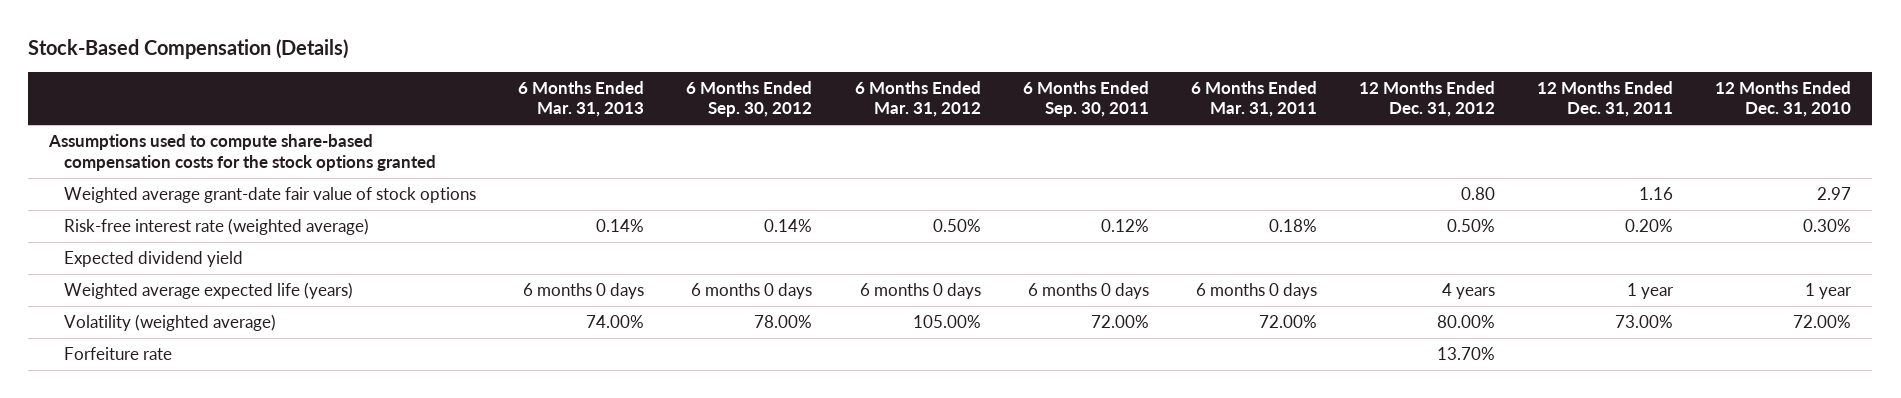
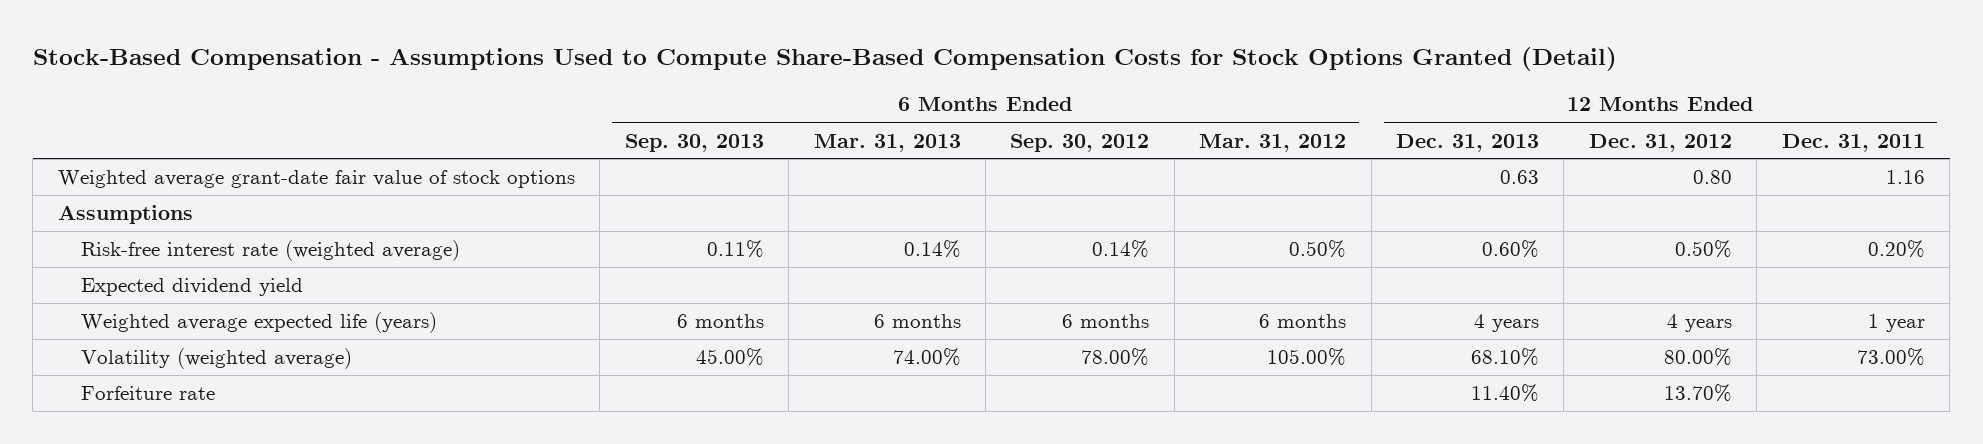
- Stock-Based Compensation (Details)
+ Stock-Based Compensation - Assumptions Used to Compute Share-Based Compensation Costs for Stock Options Granted (Detail)
- | 6 Months Ended Mar. 31, 2013 | 6 Months Ended Sep. 30, 2012 | 6 Months Ended Mar. 31, 2012 | 6 Months Ended Sep. 30, 2011 | 6 Months Ended Mar. 31, 2011 | 12 Months Ended Dec. 31, 2012 | 12 Months Ended Dec. 31, 2011 | 12 Months Ended Dec. 31, 2010
+ | 6 Months Ended Sep. 30, 2013 | 6 Months Ended Mar. 31, 2013 | 6 Months Ended Sep. 30, 2012 | 6 Months Ended Mar. 31, 2012 | 12 Months Ended Dec. 31, 2013 | 12 Months Ended Dec. 31, 2012 | 12 Months Ended Dec. 31, 2011
- Assumptions used to compute share-based compensation costs for the stock options granted
+ Assumptions
- Weighted average expected life (years) | 6 months 0 days | 6 months 0 days | 6 months 0 days | 6 months 0 days | 6 months 0 days | 4 years | 1 year | 1 year
+ Weighted average expected life (years) | 6 months | 6 months | 6 months | 6 months | 4 years | 4 years | 1 year

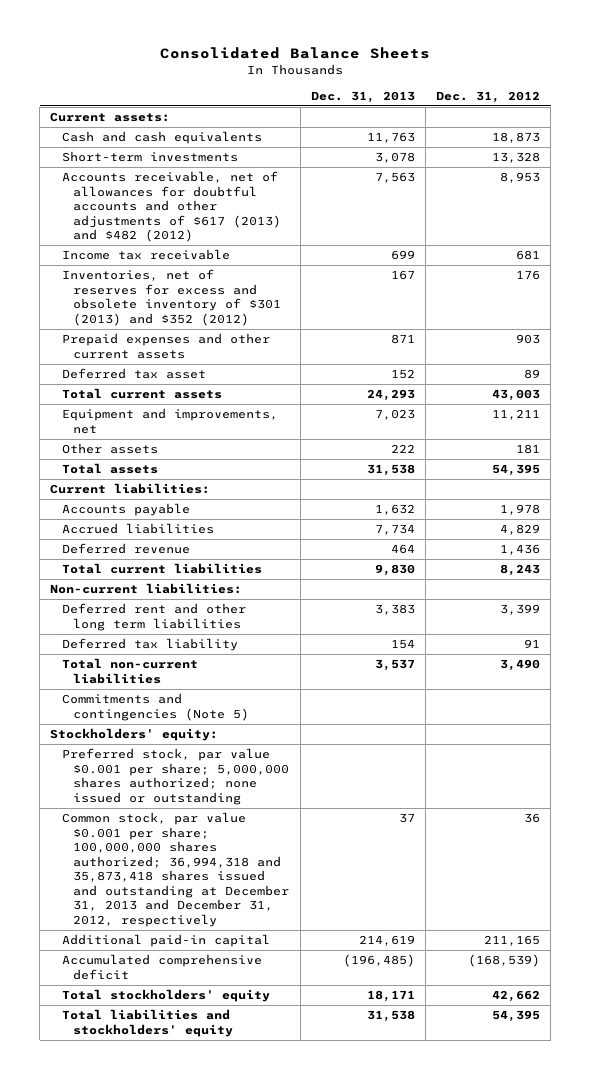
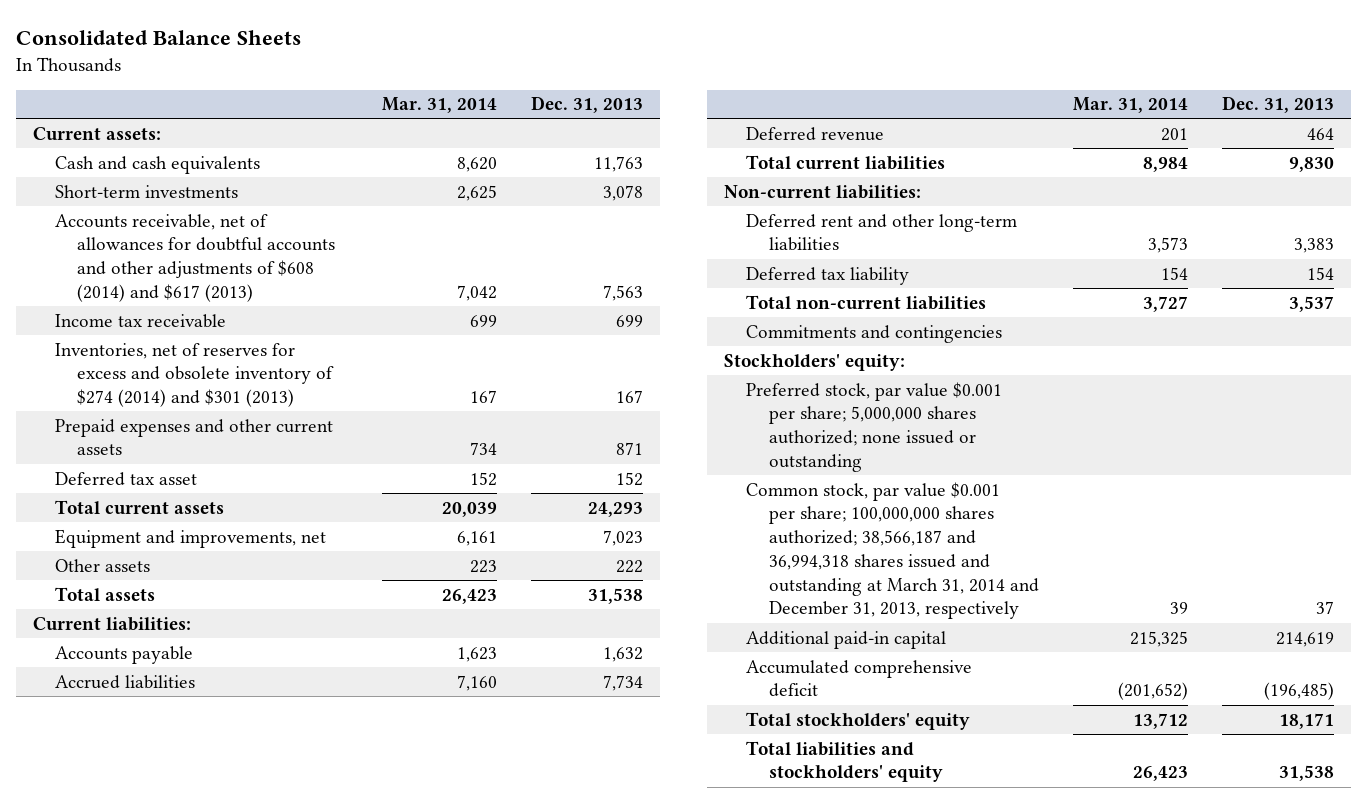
- | Dec. 31, 2013 | Dec. 31, 2012
+ | Mar. 31, 2014 | Dec. 31, 2013
- Accounts receivable, net of allowances for doubtful accounts and other adjustments of $617 (2013) and $482 (2012) | 7,563 | 8,953
+ Accounts receivable, net of allowances for doubtful accounts and other adjustments of $608 (2014) and $617 (2013) | 7,042 | 7,563
- Inventories, net of reserves for excess and obsolete inventory of $301 (2013) and $352 (2012) | 167 | 176
+ Inventories, net of reserves for excess and obsolete inventory of $274 (2014) and $301 (2013) | 167 | 167
- Deferred rent and other long term liabilities | 3,383 | 3,399
+ Deferred rent and other long-term liabilities | 3,573 | 3,383
- Commitments and contingencies (Note 5)
+ Commitments and contingencies
- Common stock, par value $0.001 per share; 100,000,000 shares authorized; 36,994,318 and 35,873,418 shares issued and outstanding at December 31, 2013 and December 31, 2012, respectively | 37 | 36
+ Common stock, par value $0.001 per share; 100,000,000 shares authorized; 38,566,187 and 36,994,318 shares issued and outstanding at March 31, 2014 and December 31, 2013, respectively | 39 | 37

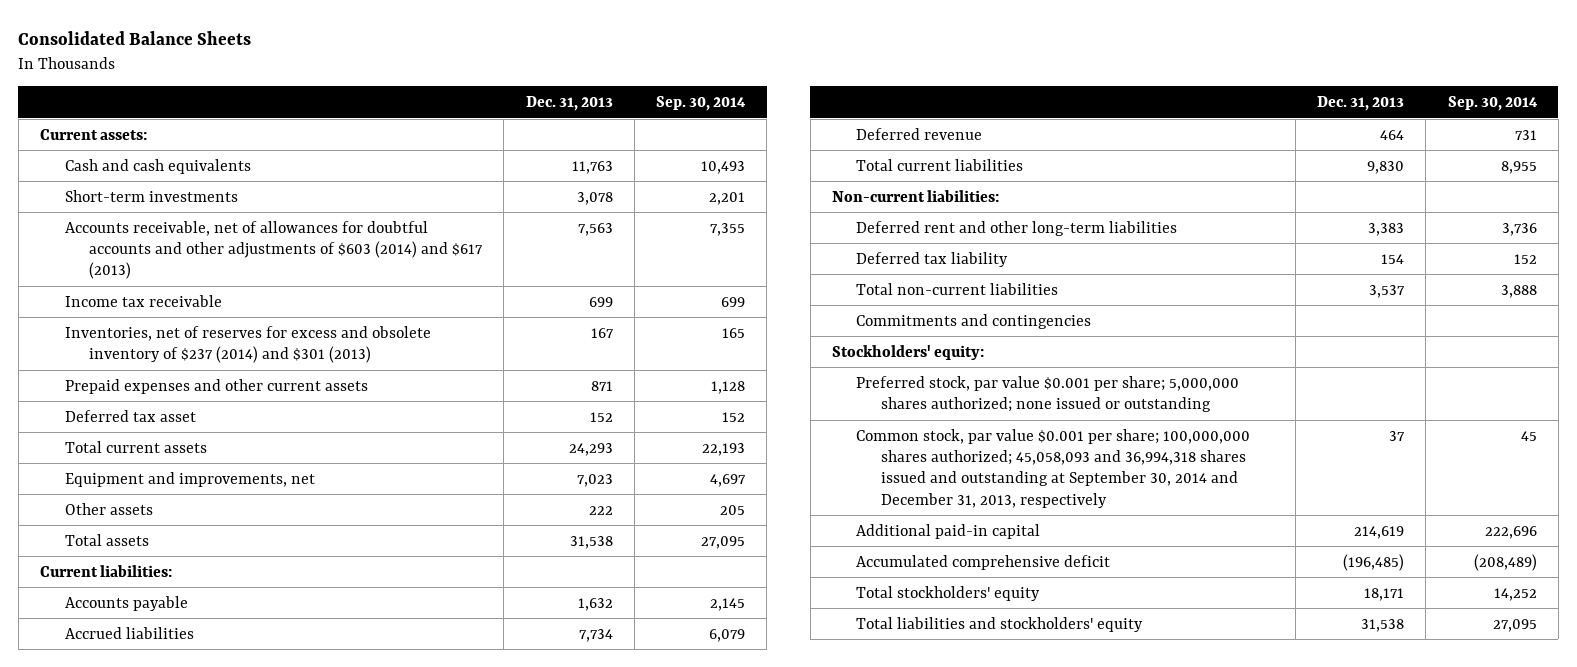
- | Mar. 31, 2014 | Dec. 31, 2013
+ | Dec. 31, 2013 | Sep. 30, 2014
- Accounts receivable, net of allowances for doubtful accounts and other adjustments of $608 (2014) and $617 (2013) | 7,042 | 7,563
+ Accounts receivable, net of allowances for doubtful accounts and other adjustments of $603 (2014) and $617 (2013) | 7,563 | 7,355
- Inventories, net of reserves for excess and obsolete inventory of $274 (2014) and $301 (2013) | 167 | 167
+ Inventories, net of reserves for excess and obsolete inventory of $237 (2014) and $301 (2013) | 167 | 165
- Common stock, par value $0.001 per share; 100,000,000 shares authorized; 38,566,187 and 36,994,318 shares issued and outstanding at March 31, 2014 and December 31, 2013, respectively | 39 | 37
+ Common stock, par value $0.001 per share; 100,000,000 shares authorized; 45,058,093 and 36,994,318 shares issued and outstanding at September 30, 2014 and December 31, 2013, respectively | 37 | 45

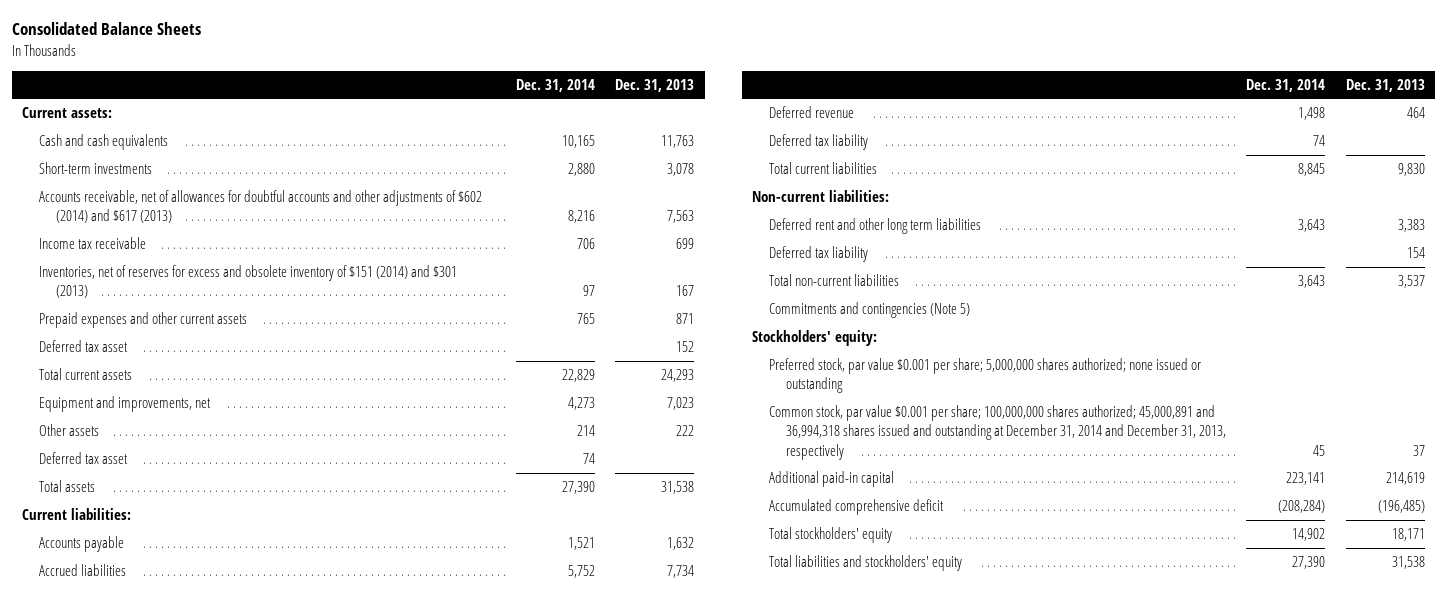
- | Dec. 31, 2013 | Sep. 30, 2014
+ | Dec. 31, 2014 | Dec. 31, 2013
- Accounts receivable, net of allowances for doubtful accounts and other adjustments of $603 (2014) and $617 (2013) | 7,563 | 7,355
+ Accounts receivable, net of allowances for doubtful accounts and other adjustments of $602 (2014) and $617 (2013) | 8,216 | 7,563
- Inventories, net of reserves for excess and obsolete inventory of $237 (2014) and $301 (2013) | 167 | 165
+ Inventories, net of reserves for excess and obsolete inventory of $151 (2014) and $301 (2013) | 97 | 167
+ Deferred tax asset | 74 |
+ Deferred tax liability | 74 |
- Deferred rent and other long-term liabilities | 3,383 | 3,736
+ Deferred rent and other long term liabilities | 3,643 | 3,383
- Commitments and contingencies
+ Commitments and contingencies (Note 5)
- Common stock, par value $0.001 per share; 100,000,000 shares authorized; 45,058,093 and 36,994,318 shares issued and outstanding at September 30, 2014 and December 31, 2013, respectively | 37 | 45
+ Common stock, par value $0.001 per share; 100,000,000 shares authorized; 45,000,891 and 36,994,318 shares issued and outstanding at December 31, 2014 and December 31, 2013, respectively | 45 | 37

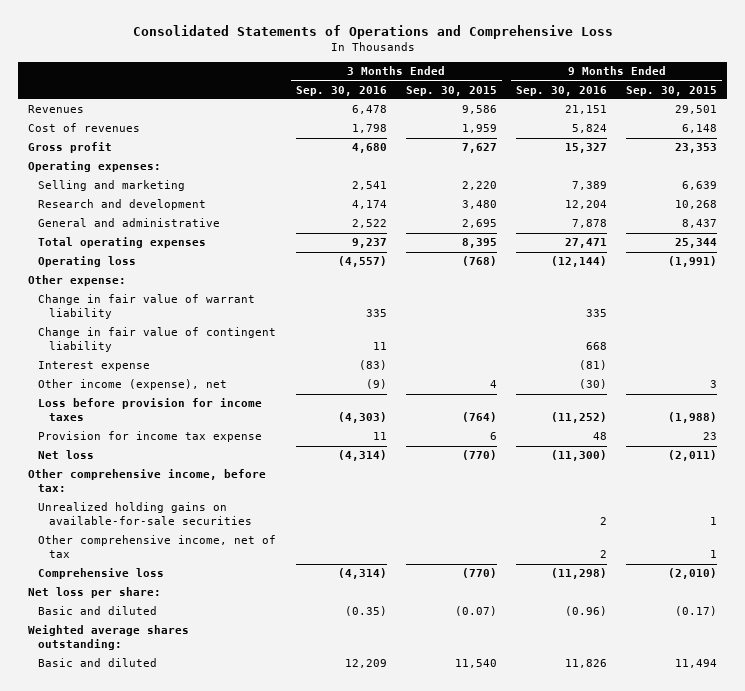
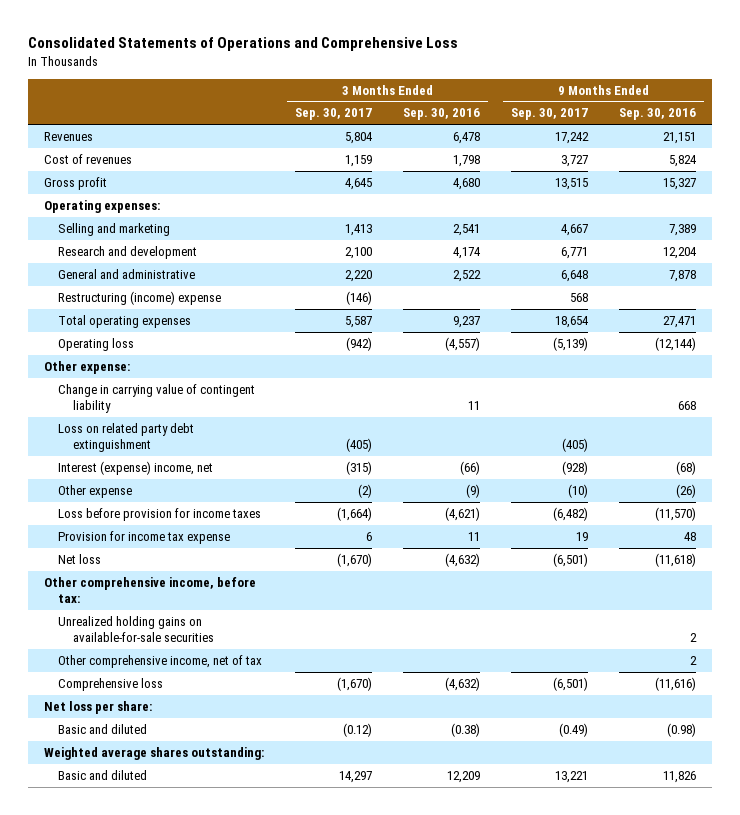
- | 3 Months Ended Sep. 30, 2016 | 3 Months Ended Sep. 30, 2015 | 9 Months Ended Sep. 30, 2016 | 9 Months Ended Sep. 30, 2015
+ | 3 Months Ended Sep. 30, 2017 | 3 Months Ended Sep. 30, 2016 | 9 Months Ended Sep. 30, 2017 | 9 Months Ended Sep. 30, 2016
+ Restructuring (income) expense | (146) | | 568 |
- Change in fair value of warrant liability | 335 | | 335 |
- Change in fair value of contingent liability | 11 | | 668 |
- Interest expense | (83) | | (81) |
- Other income (expense), net | (9) | 4 | (30) | 3
- Loss before provision for income taxes | (4,303) | (764) | (11,252) | (1,988)
+ Change in carrying value of contingent liability | | 11 | | 668
+ Loss on related party debt extinguishment | (405) | | (405) |
+ Interest (expense) income, net | (315) | (66) | (928) | (68)
+ Other expense | (2) | (9) | (10) | (26)
+ Loss before provision for income taxes | (1,664) | (4,621) | (6,482) | (11,570)
- Net loss | (4,314) | (770) | (11,300) | (2,011)
+ Net loss | (1,670) | (4,632) | (6,501) | (11,618)
- Comprehensive loss | (4,314) | (770) | (11,298) | (2,010)
+ Comprehensive loss | (1,670) | (4,632) | (6,501) | (11,616)
- Basic and diluted | (0.35) | (0.07) | (0.96) | (0.17)
+ Basic and diluted | (0.12) | (0.38) | (0.49) | (0.98)

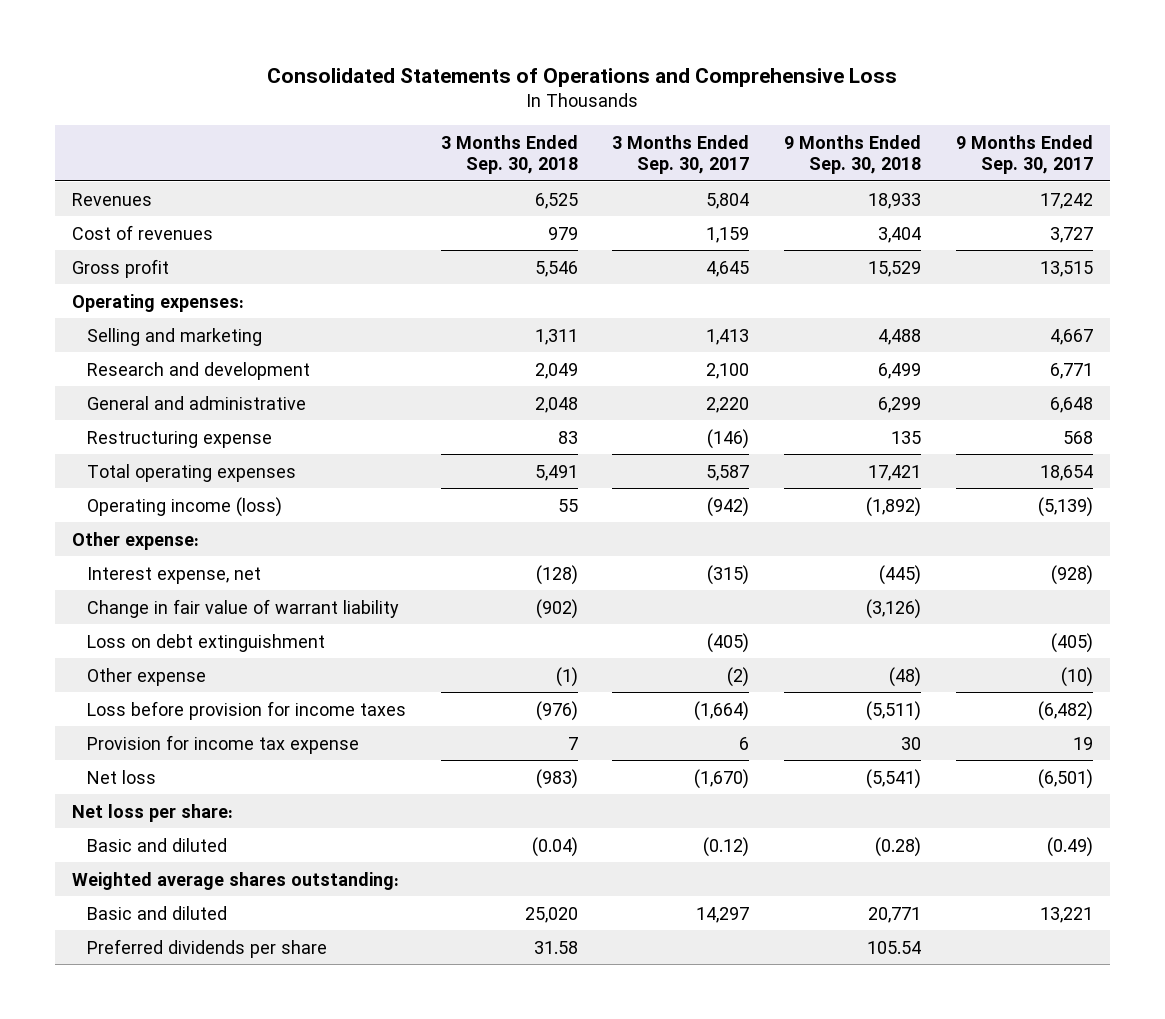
- | 3 Months Ended Sep. 30, 2017 | 3 Months Ended Sep. 30, 2016 | 9 Months Ended Sep. 30, 2017 | 9 Months Ended Sep. 30, 2016
+ | 3 Months Ended Sep. 30, 2018 | 3 Months Ended Sep. 30, 2017 | 9 Months Ended Sep. 30, 2018 | 9 Months Ended Sep. 30, 2017
- Restructuring (income) expense | (146) | | 568 |
+ Restructuring expense | 83 | (146) | 135 | 568
- Operating loss | (942) | (4,557) | (5,139) | (12,144)
+ Operating income (loss) | 55 | (942) | (1,892) | (5,139)
- Change in carrying value of contingent liability | | 11 | | 668
- Loss on related party debt extinguishment | (405) | | (405) |
- Interest (expense) income, net | (315) | (66) | (928) | (68)
+ Interest expense, net | (128) | (315) | (445) | (928)
+ Change in fair value of warrant liability | (902) | | (3,126) |
+ Loss on debt extinguishment | | (405) | | (405)
- Other comprehensive income, before tax:
- Unrealized holding gains on available-for-sale securities | | | | 2
- Other comprehensive income, net of tax | | | | 2
- Comprehensive loss | (1,670) | (4,632) | (6,501) | (11,616)
+ Preferred dividends per share | 31.58 | | 105.54 |

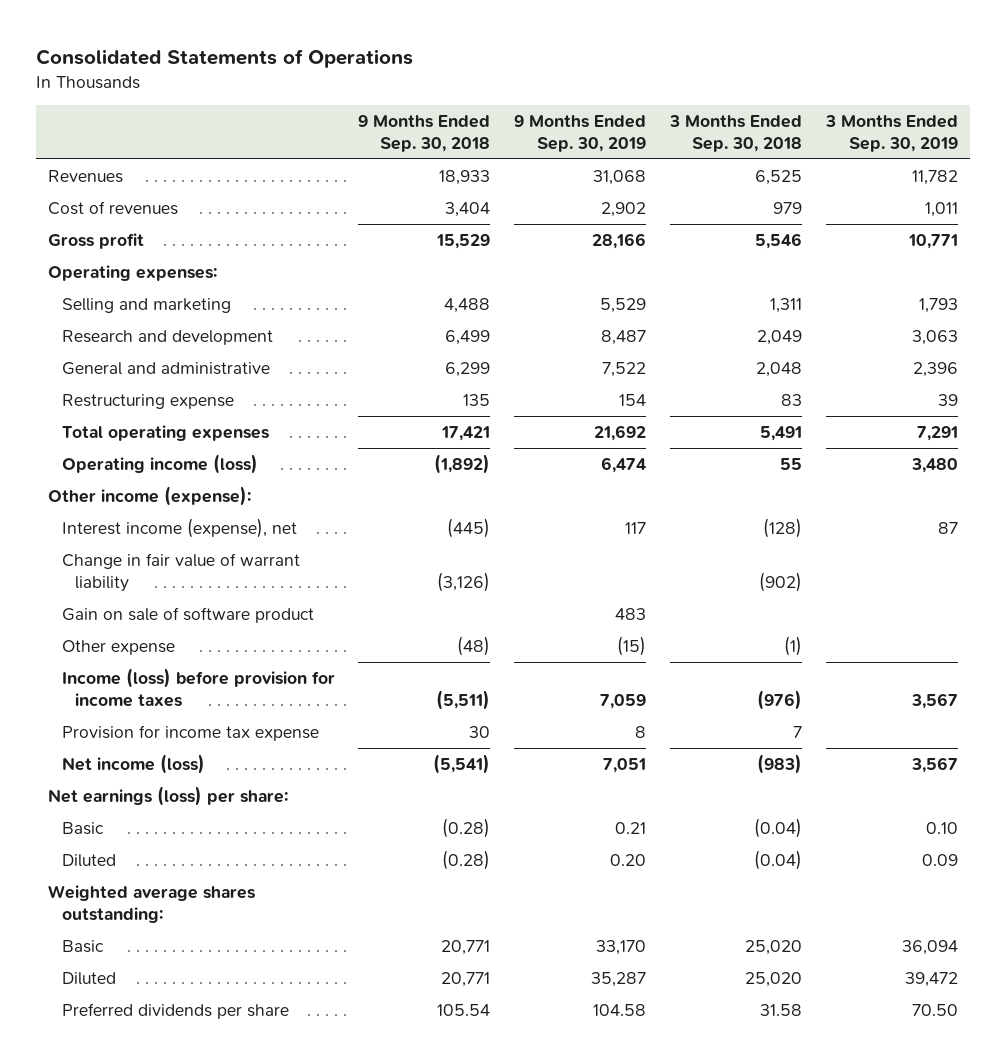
- Consolidated Statements of Operations and Comprehensive Loss
+ Consolidated Statements of Operations
- | 3 Months Ended Sep. 30, 2018 | 3 Months Ended Sep. 30, 2017 | 9 Months Ended Sep. 30, 2018 | 9 Months Ended Sep. 30, 2017
+ | 9 Months Ended Sep. 30, 2018 | 9 Months Ended Sep. 30, 2019 | 3 Months Ended Sep. 30, 2018 | 3 Months Ended Sep. 30, 2019
- Other expense:
- Interest expense, net | (128) | (315) | (445) | (928)
+ Other income (expense):
+ Interest income (expense), net | (445) | 117 | (128) | 87
- Loss on debt extinguishment | | (405) | | (405)
+ Gain on sale of software product | | 483 | |
- Loss before provision for income taxes | (976) | (1,664) | (5,511) | (6,482)
+ Income (loss) before provision for income taxes | (5,511) | 7,059 | (976) | 3,567
- Net loss | (983) | (1,670) | (5,541) | (6,501)
- Net loss per share:
- Basic and diluted | (0.04) | (0.12) | (0.28) | (0.49)
+ Net income (loss) | (5,541) | 7,051 | (983) | 3,567
+ Net earnings (loss) per share:
+ Basic | (0.28) | 0.21 | (0.04) | 0.10
+ Diluted | (0.28) | 0.20 | (0.04) | 0.09
- Basic and diluted | 25,020 | 14,297 | 20,771 | 13,221
+ Basic | 20,771 | 33,170 | 25,020 | 36,094
+ Diluted | 20,771 | 35,287 | 25,020 | 39,472

